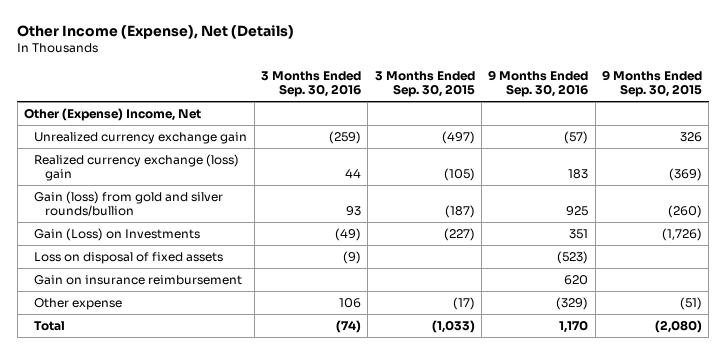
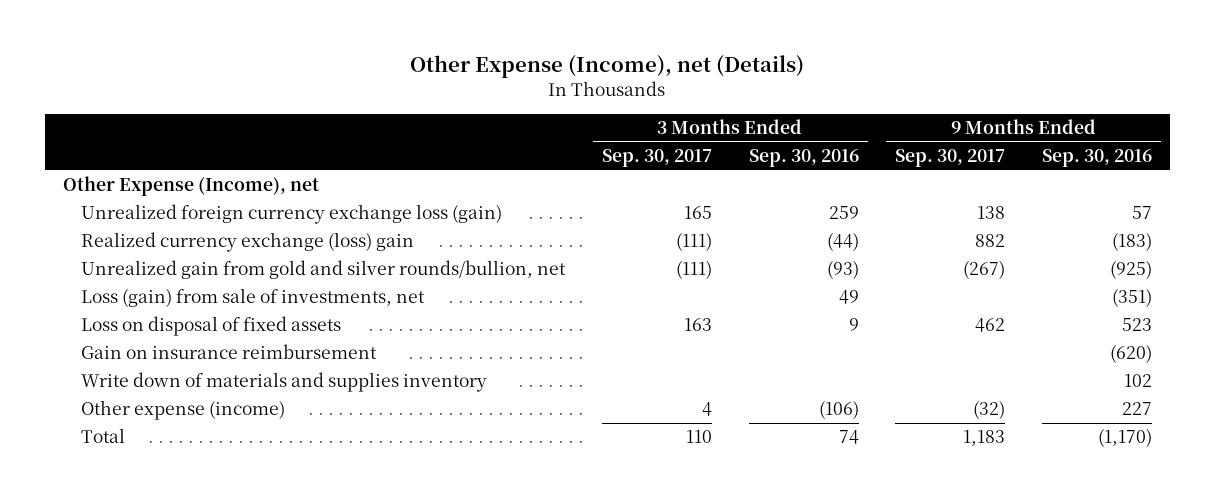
- Other Income (Expense), Net (Details)
+ Other Expense (Income), net (Details)
- | 3 Months Ended Sep. 30, 2016 | 3 Months Ended Sep. 30, 2015 | 9 Months Ended Sep. 30, 2016 | 9 Months Ended Sep. 30, 2015
+ | 3 Months Ended Sep. 30, 2017 | 3 Months Ended Sep. 30, 2016 | 9 Months Ended Sep. 30, 2017 | 9 Months Ended Sep. 30, 2016
- Other (Expense) Income, Net
- Unrealized currency exchange gain | (259) | (497) | (57) | 326
- Realized currency exchange (loss) gain | 44 | (105) | 183 | (369)
- Gain (loss) from gold and silver rounds/bullion | 93 | (187) | 925 | (260)
- Gain (Loss) on Investments | (49) | (227) | 351 | (1,726)
- Loss on disposal of fixed assets | (9) | | (523) |
- Gain on insurance reimbursement | | | 620 |
- Other expense | 106 | (17) | (329) | (51)
- Total | (74) | (1,033) | 1,170 | (2,080)
+ Other Expense (Income), net
+ Unrealized foreign currency exchange loss (gain) | 165 | 259 | 138 | 57
+ Realized currency exchange (loss) gain | (111) | (44) | 882 | (183)
+ Unrealized gain from gold and silver rounds/bullion, net | (111) | (93) | (267) | (925)
+ Loss (gain) from sale of investments, net | | 49 | | (351)
+ Loss on disposal of fixed assets | 163 | 9 | 462 | 523
+ Gain on insurance reimbursement | | | | (620)
+ Write down of materials and supplies inventory | | | | 102
+ Other expense (income) | 4 | (106) | (32) | 227
+ Total | 110 | 74 | 1,183 | (1,170)

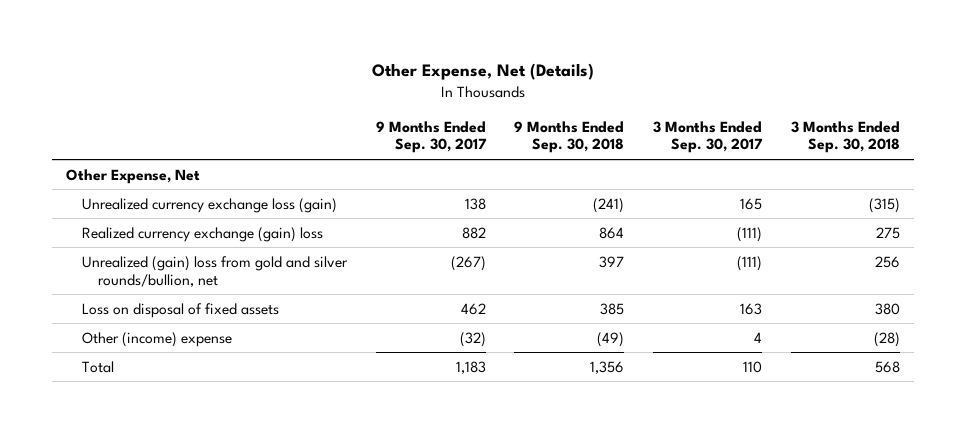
- Other Expense (Income), net (Details)
+ Other Expense, Net (Details)
- | 3 Months Ended Sep. 30, 2017 | 3 Months Ended Sep. 30, 2016 | 9 Months Ended Sep. 30, 2017 | 9 Months Ended Sep. 30, 2016
+ | 9 Months Ended Sep. 30, 2017 | 9 Months Ended Sep. 30, 2018 | 3 Months Ended Sep. 30, 2017 | 3 Months Ended Sep. 30, 2018
- Other Expense (Income), net
- Unrealized foreign currency exchange loss (gain) | 165 | 259 | 138 | 57
- Realized currency exchange (loss) gain | (111) | (44) | 882 | (183)
- Unrealized gain from gold and silver rounds/bullion, net | (111) | (93) | (267) | (925)
- Loss (gain) from sale of investments, net | | 49 | | (351)
+ Other Expense, Net
+ Unrealized currency exchange loss (gain) | 138 | (241) | 165 | (315)
+ Realized currency exchange (gain) loss | 882 | 864 | (111) | 275
+ Unrealized (gain) loss from gold and silver rounds/bullion, net | (267) | 397 | (111) | 256
- Gain on insurance reimbursement | | | | (620)
- Write down of materials and supplies inventory | | | | 102
- Other expense (income) | 4 | (106) | (32) | 227
+ Other (income) expense | (32) | (49) | 4 | (28)

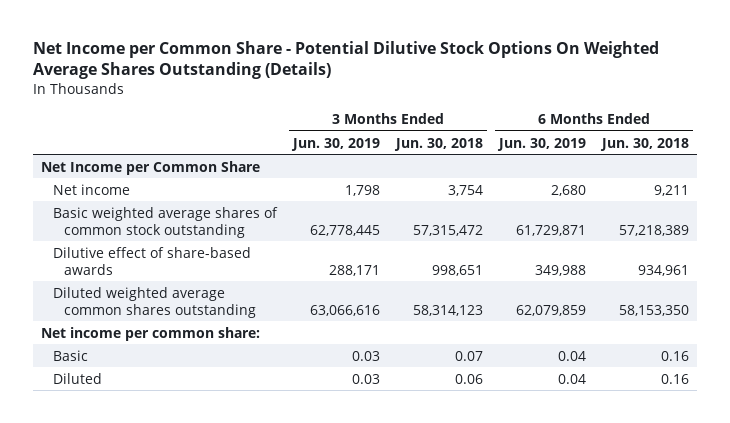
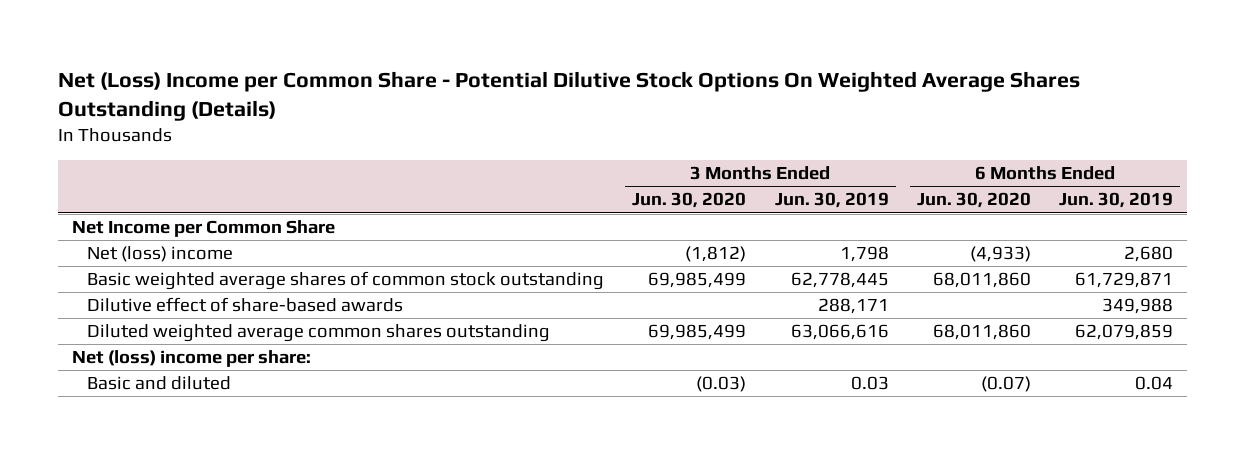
- Net Income per Common Share - Potential Dilutive Stock Options On Weighted Average Shares Outstanding (Details)
+ Net (Loss) Income per Common Share - Potential Dilutive Stock Options On Weighted Average Shares Outstanding (Details)
- | 3 Months Ended Jun. 30, 2019 | 3 Months Ended Jun. 30, 2018 | 6 Months Ended Jun. 30, 2019 | 6 Months Ended Jun. 30, 2018
+ | 3 Months Ended Jun. 30, 2020 | 3 Months Ended Jun. 30, 2019 | 6 Months Ended Jun. 30, 2020 | 6 Months Ended Jun. 30, 2019
- Net income | 1,798 | 3,754 | 2,680 | 9,211
+ Net (loss) income | (1,812) | 1,798 | (4,933) | 2,680
- Net income per common share:
- Basic | 0.03 | 0.07 | 0.04 | 0.16
- Diluted | 0.03 | 0.06 | 0.04 | 0.16
+ Net (loss) income per share:
+ Basic and diluted | (0.03) | 0.03 | (0.07) | 0.04

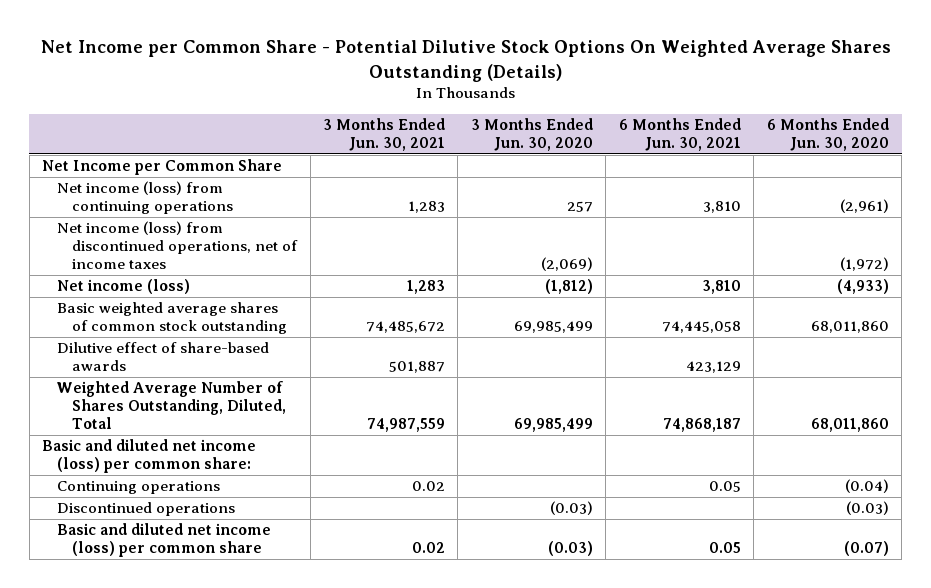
- Net (Loss) Income per Common Share - Potential Dilutive Stock Options On Weighted Average Shares Outstanding (Details)
+ Net Income per Common Share - Potential Dilutive Stock Options On Weighted Average Shares Outstanding (Details)
- | 3 Months Ended Jun. 30, 2020 | 3 Months Ended Jun. 30, 2019 | 6 Months Ended Jun. 30, 2020 | 6 Months Ended Jun. 30, 2019
+ | 3 Months Ended Jun. 30, 2021 | 3 Months Ended Jun. 30, 2020 | 6 Months Ended Jun. 30, 2021 | 6 Months Ended Jun. 30, 2020
- Net (loss) income | (1,812) | 1,798 | (4,933) | 2,680
+ Net income (loss) from continuing operations | 1,283 | 257 | 3,810 | (2,961)
+ Net income (loss) from discontinued operations, net of income taxes | | (2,069) | | (1,972)
+ Net income (loss) | 1,283 | (1,812) | 3,810 | (4,933)
- Diluted weighted average common shares outstanding | 69,985,499 | 63,066,616 | 68,011,860 | 62,079,859
- Net (loss) income per share:
- Basic and diluted | (0.03) | 0.03 | (0.07) | 0.04
+ Weighted Average Number of Shares Outstanding, Diluted, Total | 74,987,559 | 69,985,499 | 74,868,187 | 68,011,860
+ Basic and diluted net income (loss) per common share:
+ Continuing operations | 0.02 | | 0.05 | (0.04)
+ Discontinued operations | | (0.03) | | (0.03)
+ Basic and diluted net income (loss) per common share | 0.02 | (0.03) | 0.05 | (0.07)

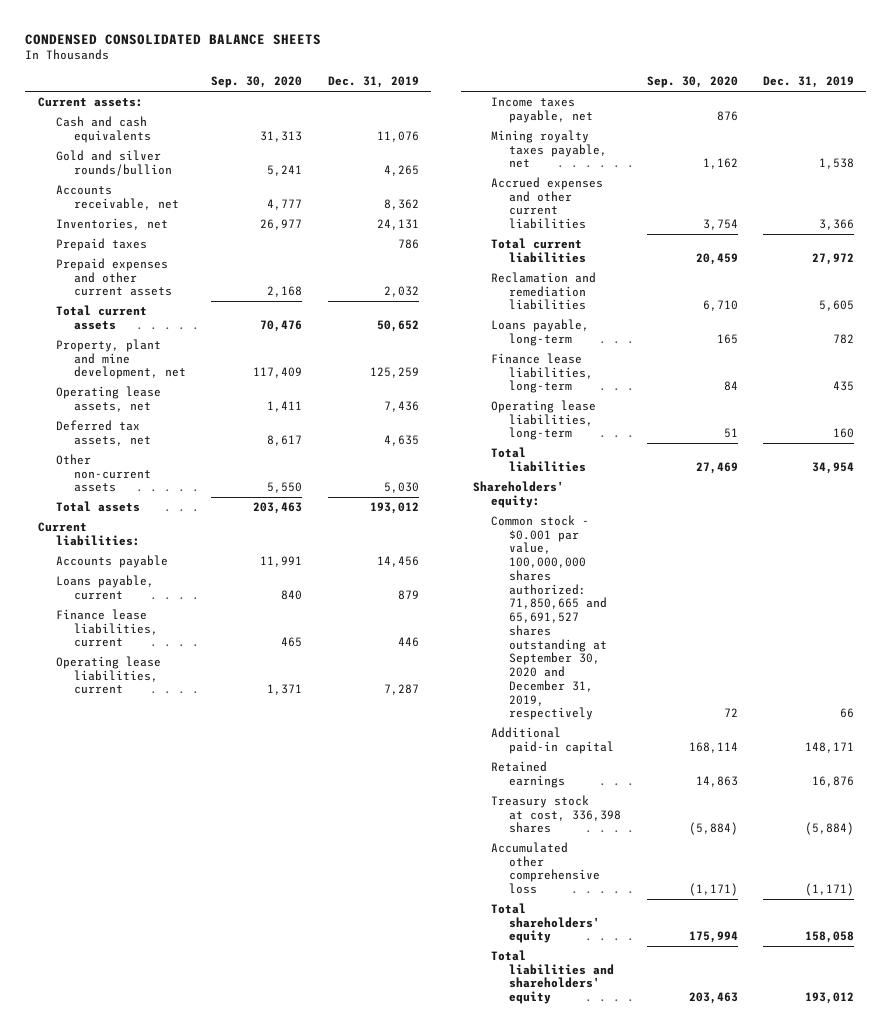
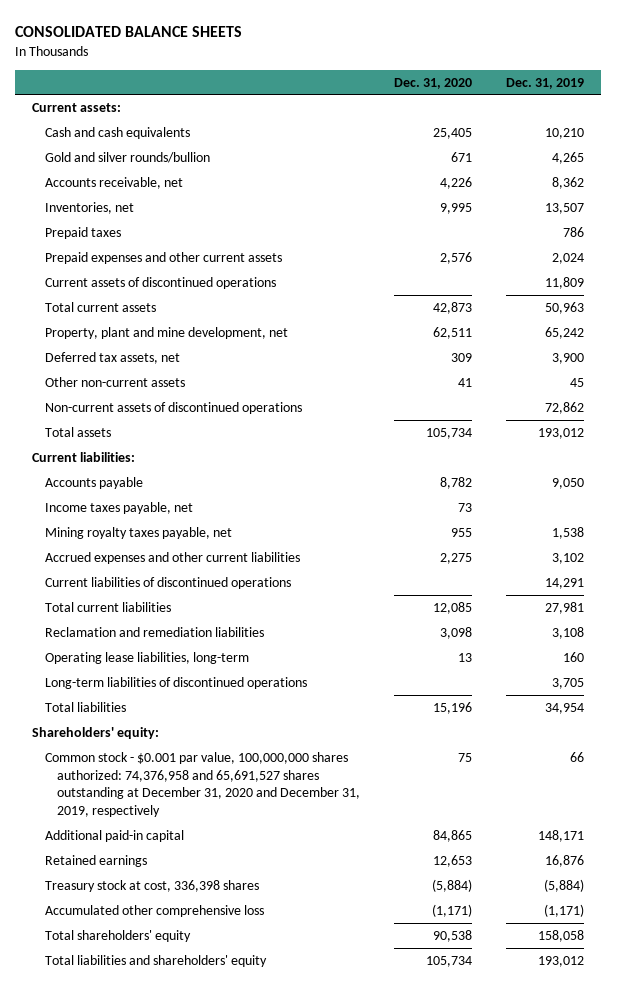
- CONDENSED CONSOLIDATED BALANCE SHEETS
+ CONSOLIDATED BALANCE SHEETS
- | Sep. 30, 2020 | Dec. 31, 2019
+ | Dec. 31, 2020 | Dec. 31, 2019
- Cash and cash equivalents | 31,313 | 11,076
+ Cash and cash equivalents | 25,405 | 10,210
- Inventories, net | 26,977 | 24,131
+ Inventories, net | 9,995 | 13,507
- Prepaid expenses and other current assets | 2,168 | 2,032
- Total current assets | 70,476 | 50,652
- Property, plant and mine development, net | 117,409 | 125,259
- Operating lease assets, net | 1,411 | 7,436
- Deferred tax assets, net | 8,617 | 4,635
- Other non-current assets | 5,550 | 5,030
+ Prepaid expenses and other current assets | 2,576 | 2,024
+ Current assets of discontinued operations | | 11,809
+ Total current assets | 42,873 | 50,963
+ Property, plant and mine development, net | 62,511 | 65,242
+ Deferred tax assets, net | 309 | 3,900
+ Other non-current assets | 41 | 45
+ Non-current assets of discontinued operations | | 72,862
- Accounts payable | 11,991 | 14,456
- Loans payable, current | 840 | 879
- Finance lease liabilities, current | 465 | 446
- Operating lease liabilities, current | 1,371 | 7,287
+ Accounts payable | 8,782 | 9,050
- Accrued expenses and other current liabilities | 3,754 | 3,366
- Total current liabilities | 20,459 | 27,972
- Reclamation and remediation liabilities | 6,710 | 5,605
- Loans payable, long-term | 165 | 782
- Finance lease liabilities, long-term | 84 | 435
+ Accrued expenses and other current liabilities | 2,275 | 3,102
+ Current liabilities of discontinued operations | | 14,291
+ Total current liabilities | 12,085 | 27,981
+ Reclamation and remediation liabilities | 3,098 | 3,108
+ Long-term liabilities of discontinued operations | | 3,705
- Common stock - $0.001 par value, 100,000,000 shares authorized: 71,850,665 and 65,691,527 shares outstanding at September 30, 2020 and December 31, 2019, respectively | 72 | 66
+ Common stock - $0.001 par value, 100,000,000 shares authorized: 74,376,958 and 65,691,527 shares outstanding at December 31, 2020 and December 31, 2019, respectively | 75 | 66

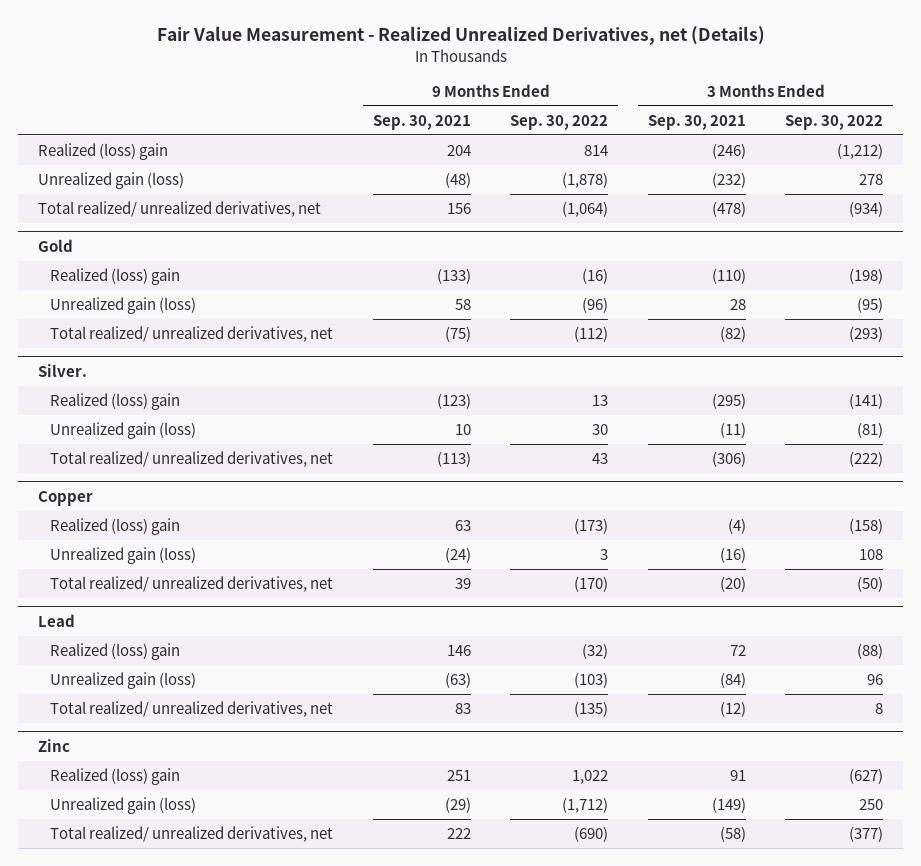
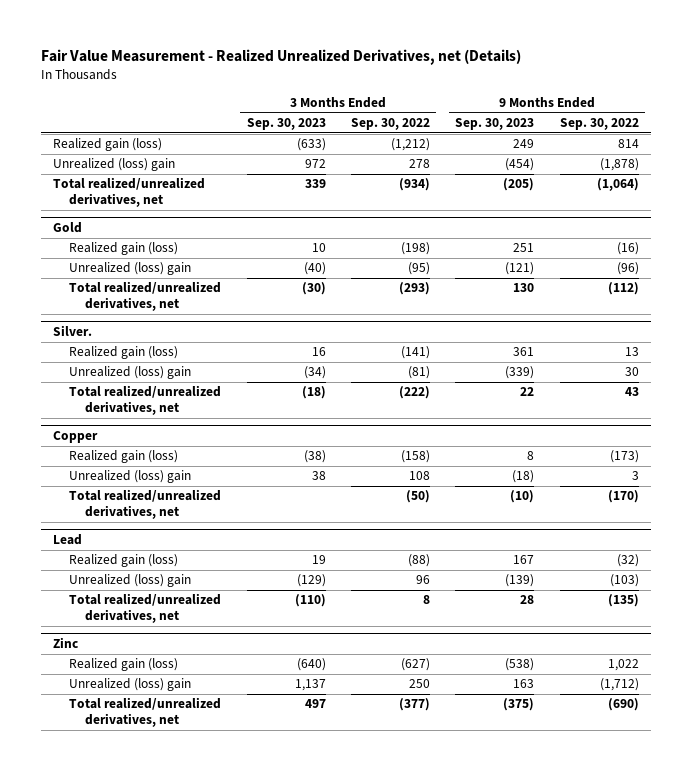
- | 9 Months Ended Sep. 30, 2021 | 9 Months Ended Sep. 30, 2022 | 3 Months Ended Sep. 30, 2021 | 3 Months Ended Sep. 30, 2022
+ | 3 Months Ended Sep. 30, 2023 | 3 Months Ended Sep. 30, 2022 | 9 Months Ended Sep. 30, 2023 | 9 Months Ended Sep. 30, 2022
- Realized (loss) gain | 204 | 814 | (246) | (1,212)
- Unrealized gain (loss) | (48) | (1,878) | (232) | 278
- Total realized/ unrealized derivatives, net | 156 | (1,064) | (478) | (934)
+ Realized gain (loss) | (633) | (1,212) | 249 | 814
+ Unrealized (loss) gain | 972 | 278 | (454) | (1,878)
+ Total realized/unrealized derivatives, net | 339 | (934) | (205) | (1,064)
@ Gold
- Realized (loss) gain | (133) | (16) | (110) | (198)
- Unrealized gain (loss) | 58 | (96) | 28 | (95)
- Total realized/ unrealized derivatives, net | (75) | (112) | (82) | (293)
+ Realized gain (loss) | 10 | (198) | 251 | (16)
+ Unrealized (loss) gain | (40) | (95) | (121) | (96)
+ Total realized/unrealized derivatives, net | (30) | (293) | 130 | (112)
@ Silver.
- Realized (loss) gain | (123) | 13 | (295) | (141)
- Unrealized gain (loss) | 10 | 30 | (11) | (81)
- Total realized/ unrealized derivatives, net | (113) | 43 | (306) | (222)
+ Realized gain (loss) | 16 | (141) | 361 | 13
+ Unrealized (loss) gain | (34) | (81) | (339) | 30
+ Total realized/unrealized derivatives, net | (18) | (222) | 22 | 43
@ Copper
- Realized (loss) gain | 63 | (173) | (4) | (158)
- Unrealized gain (loss) | (24) | 3 | (16) | 108
- Total realized/ unrealized derivatives, net | 39 | (170) | (20) | (50)
+ Realized gain (loss) | (38) | (158) | 8 | (173)
+ Unrealized (loss) gain | 38 | 108 | (18) | 3
+ Total realized/unrealized derivatives, net | | (50) | (10) | (170)
@ Lead
- Realized (loss) gain | 146 | (32) | 72 | (88)
- Unrealized gain (loss) | (63) | (103) | (84) | 96
- Total realized/ unrealized derivatives, net | 83 | (135) | (12) | 8
+ Realized gain (loss) | 19 | (88) | 167 | (32)
+ Unrealized (loss) gain | (129) | 96 | (139) | (103)
+ Total realized/unrealized derivatives, net | (110) | 8 | 28 | (135)
@ Zinc
- Realized (loss) gain | 251 | 1,022 | 91 | (627)
- Unrealized gain (loss) | (29) | (1,712) | (149) | 250
- Total realized/ unrealized derivatives, net | 222 | (690) | (58) | (377)
+ Realized gain (loss) | (640) | (627) | (538) | 1,022
+ Unrealized (loss) gain | 1,137 | 250 | 163 | (1,712)
+ Total realized/unrealized derivatives, net | 497 | (377) | (375) | (690)

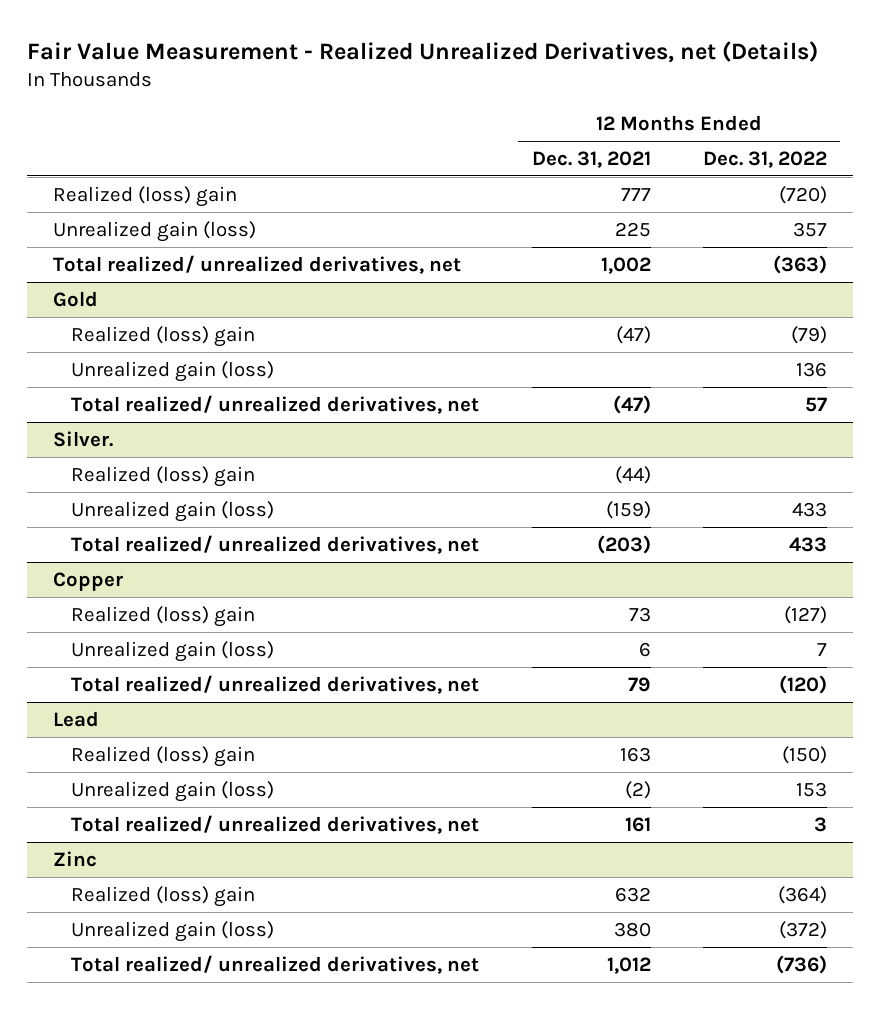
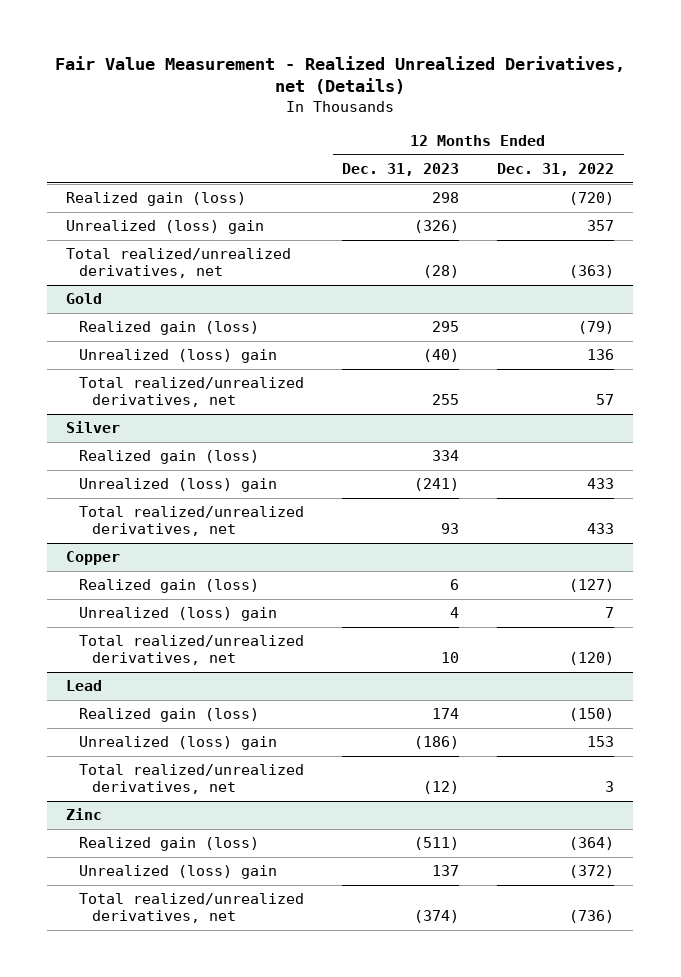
- | 12 Months Ended Dec. 31, 2021 | 12 Months Ended Dec. 31, 2022
+ | 12 Months Ended Dec. 31, 2023 | 12 Months Ended Dec. 31, 2022
- Realized (loss) gain | 777 | (720)
- Unrealized gain (loss) | 225 | 357
- Total realized/ unrealized derivatives, net | 1,002 | (363)
+ Realized gain (loss) | 298 | (720)
+ Unrealized (loss) gain | (326) | 357
+ Total realized/unrealized derivatives, net | (28) | (363)
@ Gold
- Realized (loss) gain | (47) | (79)
- Unrealized gain (loss) | | 136
- Total realized/ unrealized derivatives, net | (47) | 57
- Silver.
- Realized (loss) gain | (44) |
- Unrealized gain (loss) | (159) | 433
- Total realized/ unrealized derivatives, net | (203) | 433
@ Gold
+ Realized gain (loss) | 295 | (79)
+ Unrealized (loss) gain | (40) | 136
+ Total realized/unrealized derivatives, net | 255 | 57
+ Silver
+ Realized gain (loss) | 334 |
+ Unrealized (loss) gain | (241) | 433
+ Total realized/unrealized derivatives, net | 93 | 433
@ Copper
- Realized (loss) gain | 73 | (127)
- Unrealized gain (loss) | 6 | 7
- Total realized/ unrealized derivatives, net | 79 | (120)
+ Realized gain (loss) | 6 | (127)
+ Unrealized (loss) gain | 4 | 7
+ Total realized/unrealized derivatives, net | 10 | (120)
@ Lead
- Realized (loss) gain | 163 | (150)
- Unrealized gain (loss) | (2) | 153
- Total realized/ unrealized derivatives, net | 161 | 3
+ Realized gain (loss) | 174 | (150)
+ Unrealized (loss) gain | (186) | 153
+ Total realized/unrealized derivatives, net | (12) | 3
@ Zinc
- Realized (loss) gain | 632 | (364)
- Unrealized gain (loss) | 380 | (372)
- Total realized/ unrealized derivatives, net | 1,012 | (736)
+ Realized gain (loss) | (511) | (364)
+ Unrealized (loss) gain | 137 | (372)
+ Total realized/unrealized derivatives, net | (374) | (736)

